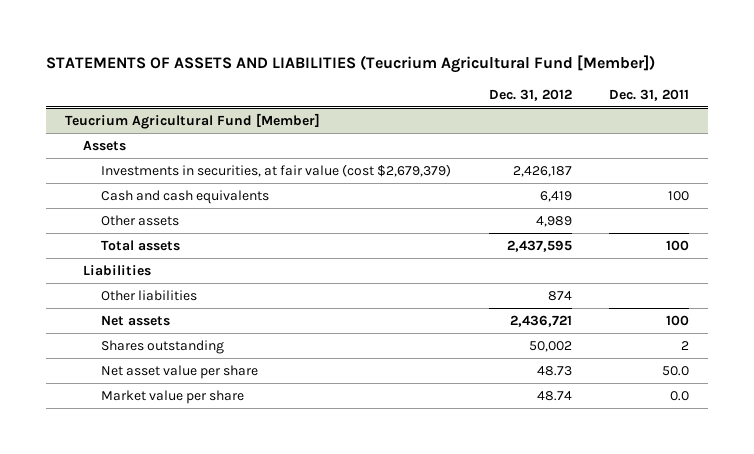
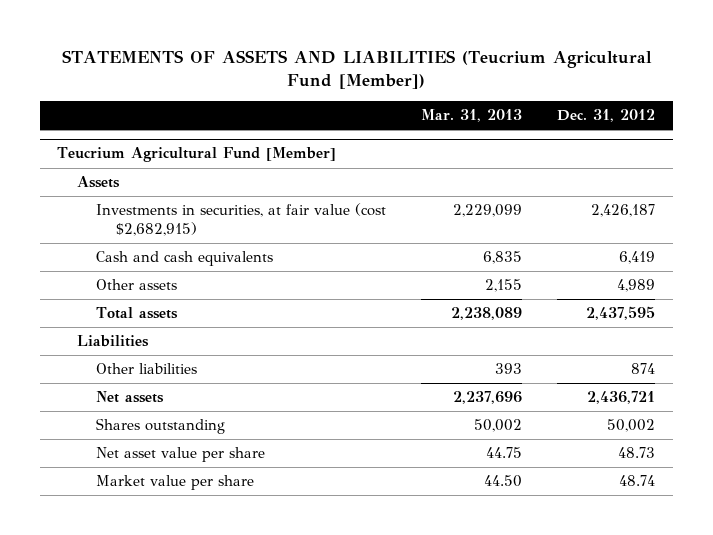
- | Dec. 31, 2012 | Dec. 31, 2011
+ | Mar. 31, 2013 | Dec. 31, 2012
@ Teucrium Agricultural Fund [Member]
- Investments in securities, at fair value (cost $2,679,379) | 2,426,187 |
+ Investments in securities, at fair value (cost $2,682,915) | 2,229,099 | 2,426,187

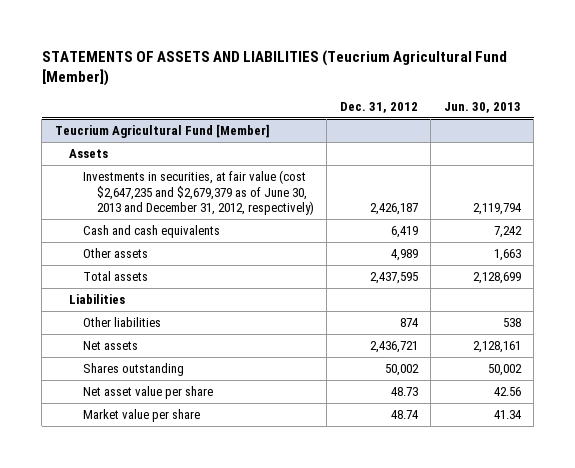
- | Mar. 31, 2013 | Dec. 31, 2012
+ | Dec. 31, 2012 | Jun. 30, 2013
@ Teucrium Agricultural Fund [Member]
- Investments in securities, at fair value (cost $2,682,915) | 2,229,099 | 2,426,187
+ Investments in securities, at fair value (cost $2,647,235 and $2,679,379 as of June 30, 2013 and December 31, 2012, respectively) | 2,426,187 | 2,119,794

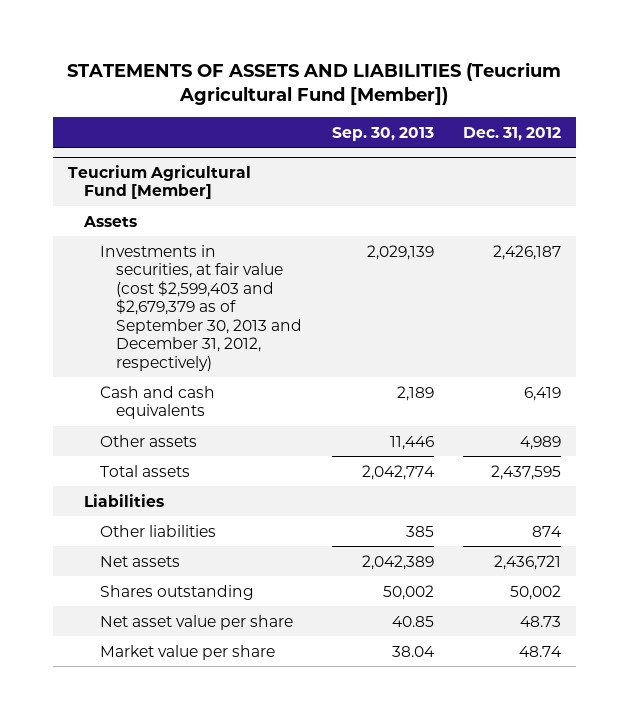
- | Dec. 31, 2012 | Jun. 30, 2013
+ | Sep. 30, 2013 | Dec. 31, 2012
@ Teucrium Agricultural Fund [Member]
- Investments in securities, at fair value (cost $2,647,235 and $2,679,379 as of June 30, 2013 and December 31, 2012, respectively) | 2,426,187 | 2,119,794
+ Investments in securities, at fair value (cost $2,599,403 and $2,679,379 as of September 30, 2013 and December 31, 2012, respectively) | 2,029,139 | 2,426,187

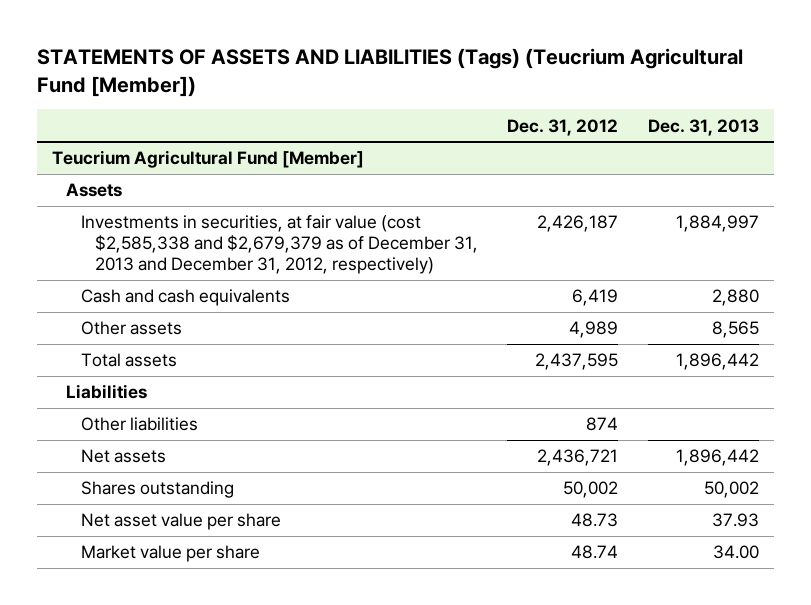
- STATEMENTS OF ASSETS AND LIABILITIES (Teucrium Agricultural Fund [Member])
+ STATEMENTS OF ASSETS AND LIABILITIES (Tags) (Teucrium Agricultural Fund [Member])
- | Sep. 30, 2013 | Dec. 31, 2012
+ | Dec. 31, 2012 | Dec. 31, 2013
@ Teucrium Agricultural Fund [Member]
- Investments in securities, at fair value (cost $2,599,403 and $2,679,379 as of September 30, 2013 and December 31, 2012, respectively) | 2,029,139 | 2,426,187
+ Investments in securities, at fair value (cost $2,585,338 and $2,679,379 as of December 31, 2013 and December 31, 2012, respectively) | 2,426,187 | 1,884,997

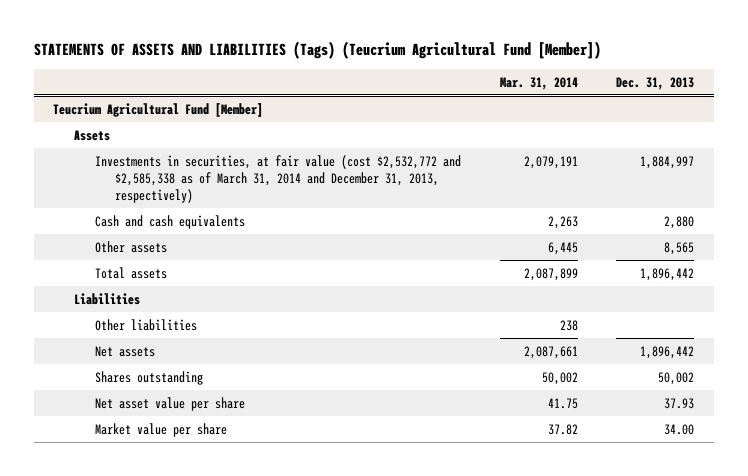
- | Dec. 31, 2012 | Dec. 31, 2013
+ | Mar. 31, 2014 | Dec. 31, 2013
@ Teucrium Agricultural Fund [Member]
- Investments in securities, at fair value (cost $2,585,338 and $2,679,379 as of December 31, 2013 and December 31, 2012, respectively) | 2,426,187 | 1,884,997
+ Investments in securities, at fair value (cost $2,532,772 and $2,585,338 as of March 31, 2014 and December 31, 2013, respectively) | 2,079,191 | 1,884,997

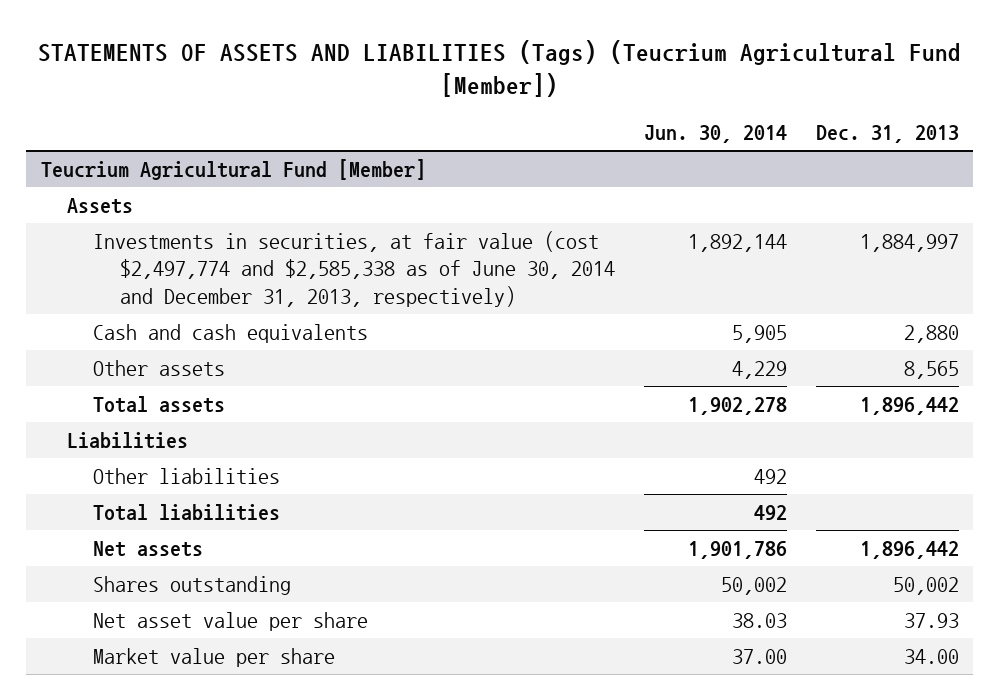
- | Mar. 31, 2014 | Dec. 31, 2013
+ | Jun. 30, 2014 | Dec. 31, 2013
@ Teucrium Agricultural Fund [Member]
- Investments in securities, at fair value (cost $2,532,772 and $2,585,338 as of March 31, 2014 and December 31, 2013, respectively) | 2,079,191 | 1,884,997
+ Investments in securities, at fair value (cost $2,497,774 and $2,585,338 as of June 30, 2014 and December 31, 2013, respectively) | 1,892,144 | 1,884,997
+ Total liabilities | 492 |

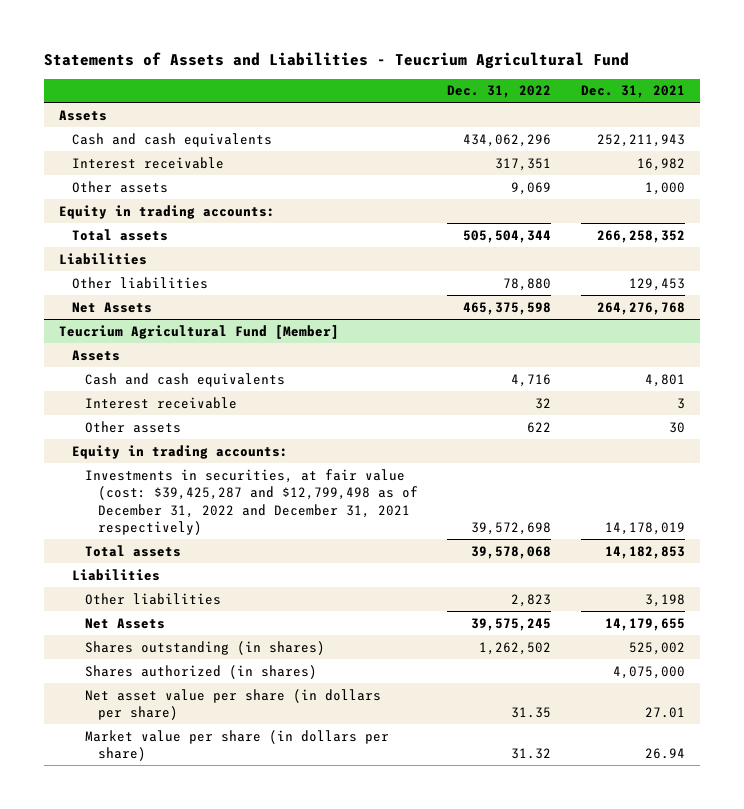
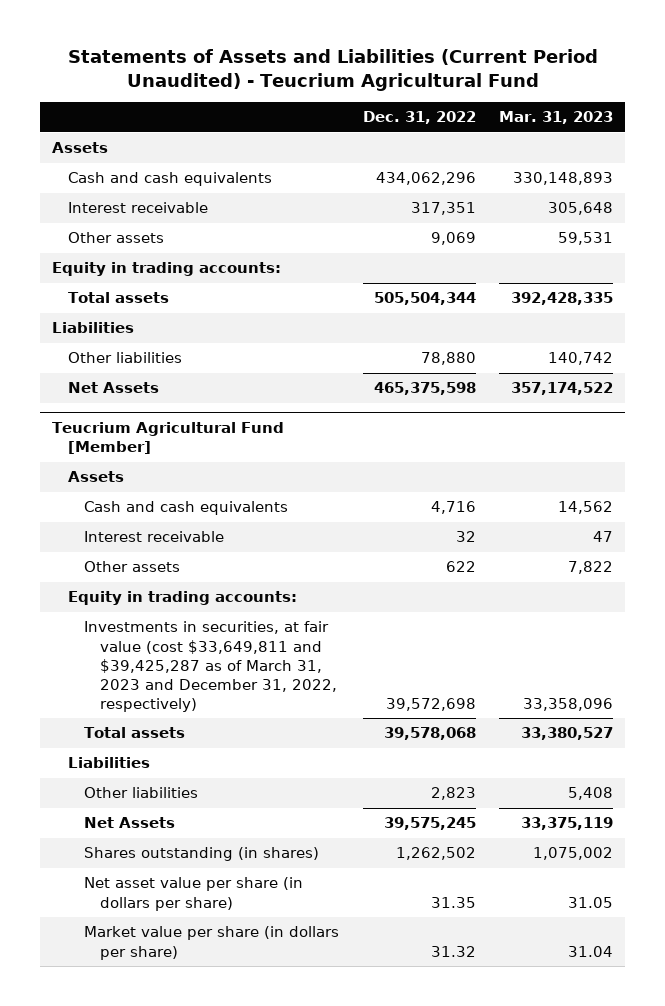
- Statements of Assets and Liabilities - Teucrium Agricultural Fund
+ Statements of Assets and Liabilities (Current Period Unaudited) - Teucrium Agricultural Fund
- | Dec. 31, 2022 | Dec. 31, 2021
+ | Dec. 31, 2022 | Mar. 31, 2023
@ Teucrium Agricultural Fund [Member]
- Investments in securities, at fair value (cost: $39,425,287 and $12,799,498 as of December 31, 2022 and December 31, 2021 respectively) | 39,572,698 | 14,178,019
+ Investments in securities, at fair value (cost $33,649,811 and $39,425,287 as of March 31, 2023 and December 31, 2022, respectively) | 39,572,698 | 33,358,096
- Shares authorized (in shares) | | 4,075,000

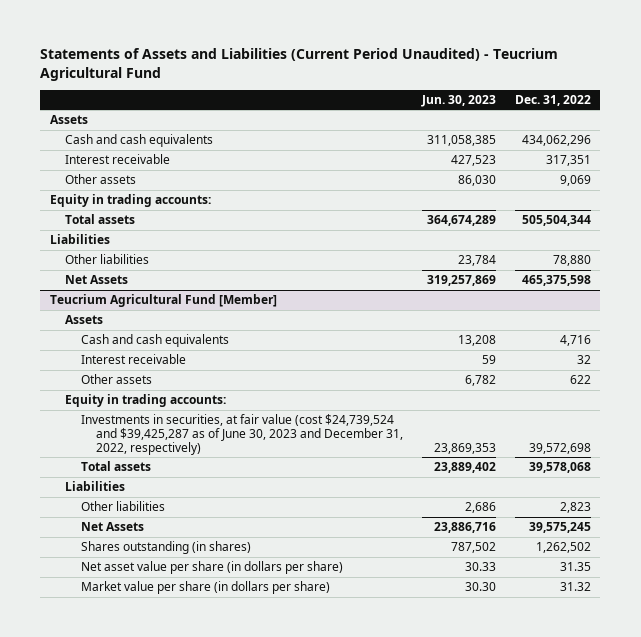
- | Dec. 31, 2022 | Mar. 31, 2023
+ | Jun. 30, 2023 | Dec. 31, 2022
@ Teucrium Agricultural Fund [Member]
- Investments in securities, at fair value (cost $33,649,811 and $39,425,287 as of March 31, 2023 and December 31, 2022, respectively) | 39,572,698 | 33,358,096
+ Investments in securities, at fair value (cost $24,739,524 and $39,425,287 as of June 30, 2023 and December 31, 2022, respectively) | 23,869,353 | 39,572,698

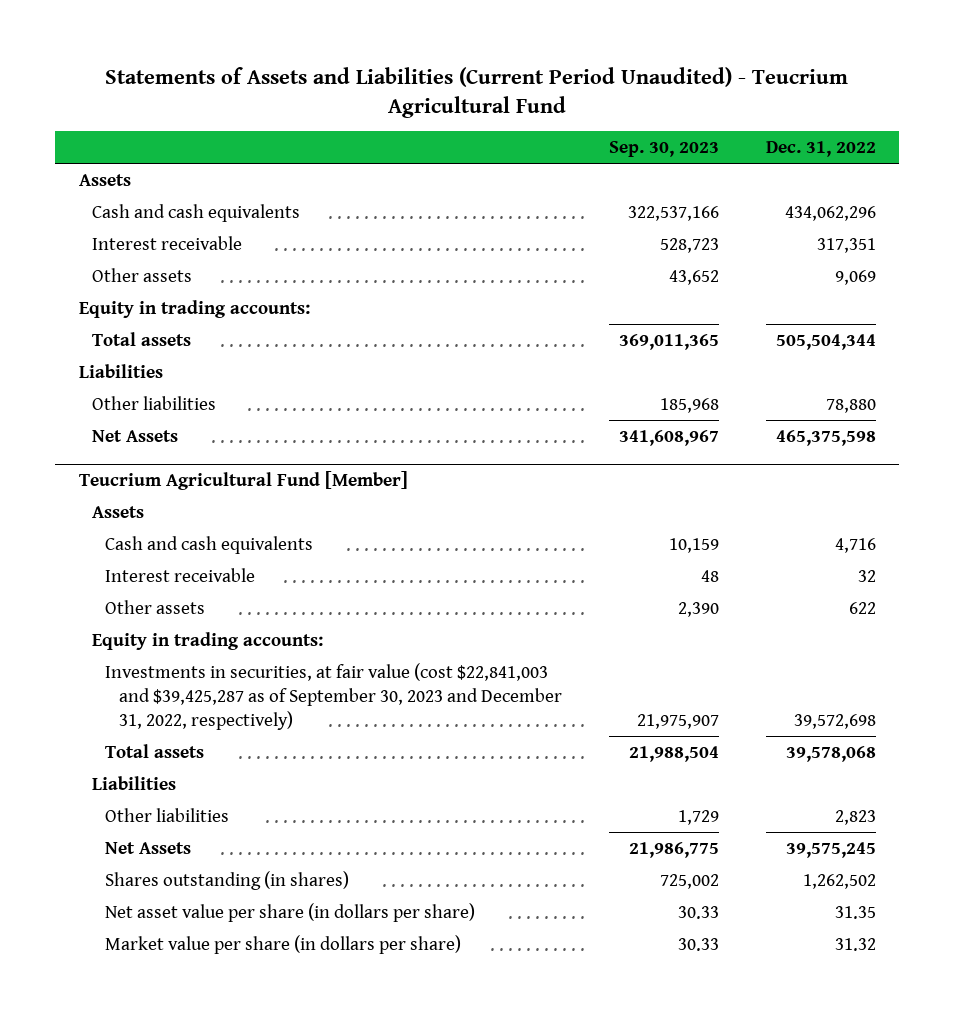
- | Jun. 30, 2023 | Dec. 31, 2022
+ | Sep. 30, 2023 | Dec. 31, 2022
@ Teucrium Agricultural Fund [Member]
- Investments in securities, at fair value (cost $24,739,524 and $39,425,287 as of June 30, 2023 and December 31, 2022, respectively) | 23,869,353 | 39,572,698
+ Investments in securities, at fair value (cost $22,841,003 and $39,425,287 as of September 30, 2023 and December 31, 2022, respectively) | 21,975,907 | 39,572,698

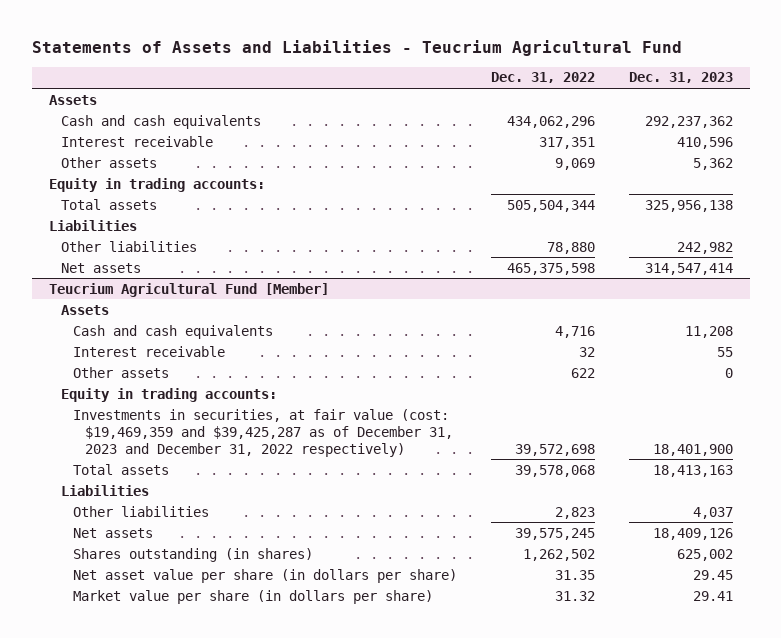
- Statements of Assets and Liabilities (Current Period Unaudited) - Teucrium Agricultural Fund
+ Statements of Assets and Liabilities - Teucrium Agricultural Fund
- | Sep. 30, 2023 | Dec. 31, 2022
+ | Dec. 31, 2022 | Dec. 31, 2023
- Net Assets | 341,608,967 | 465,375,598
+ Net assets | 465,375,598 | 314,547,414
@ Teucrium Agricultural Fund [Member]
- Investments in securities, at fair value (cost $22,841,003 and $39,425,287 as of September 30, 2023 and December 31, 2022, respectively) | 21,975,907 | 39,572,698
+ Investments in securities, at fair value (cost: $19,469,359 and $39,425,287 as of December 31, 2023 and December 31, 2022 respectively) | 39,572,698 | 18,401,900
- Net Assets | 21,986,775 | 39,575,245
+ Net assets | 39,575,245 | 18,409,126

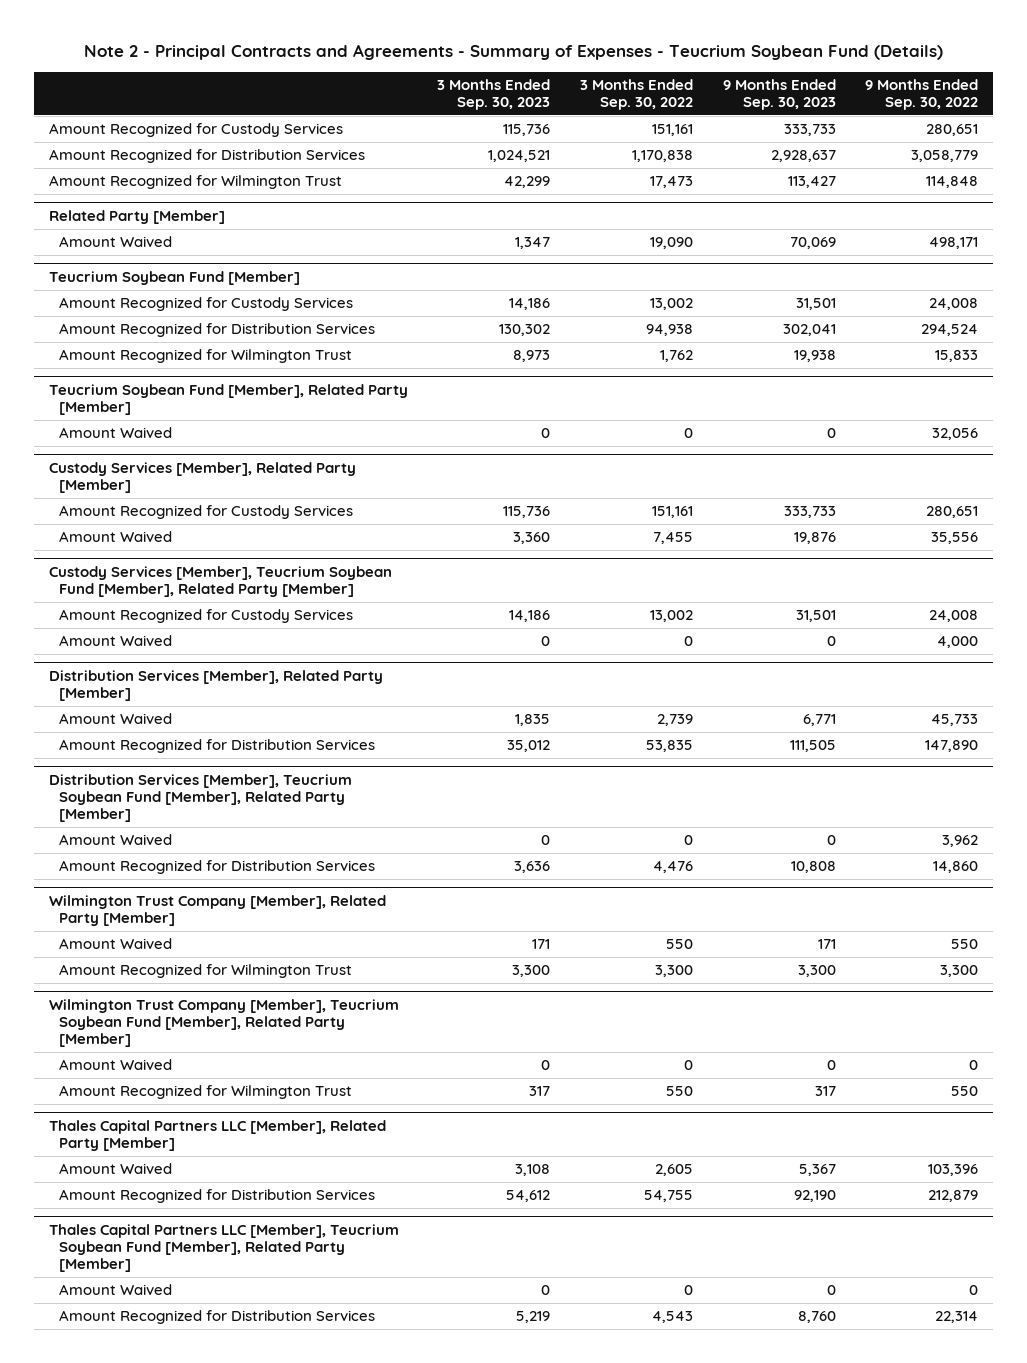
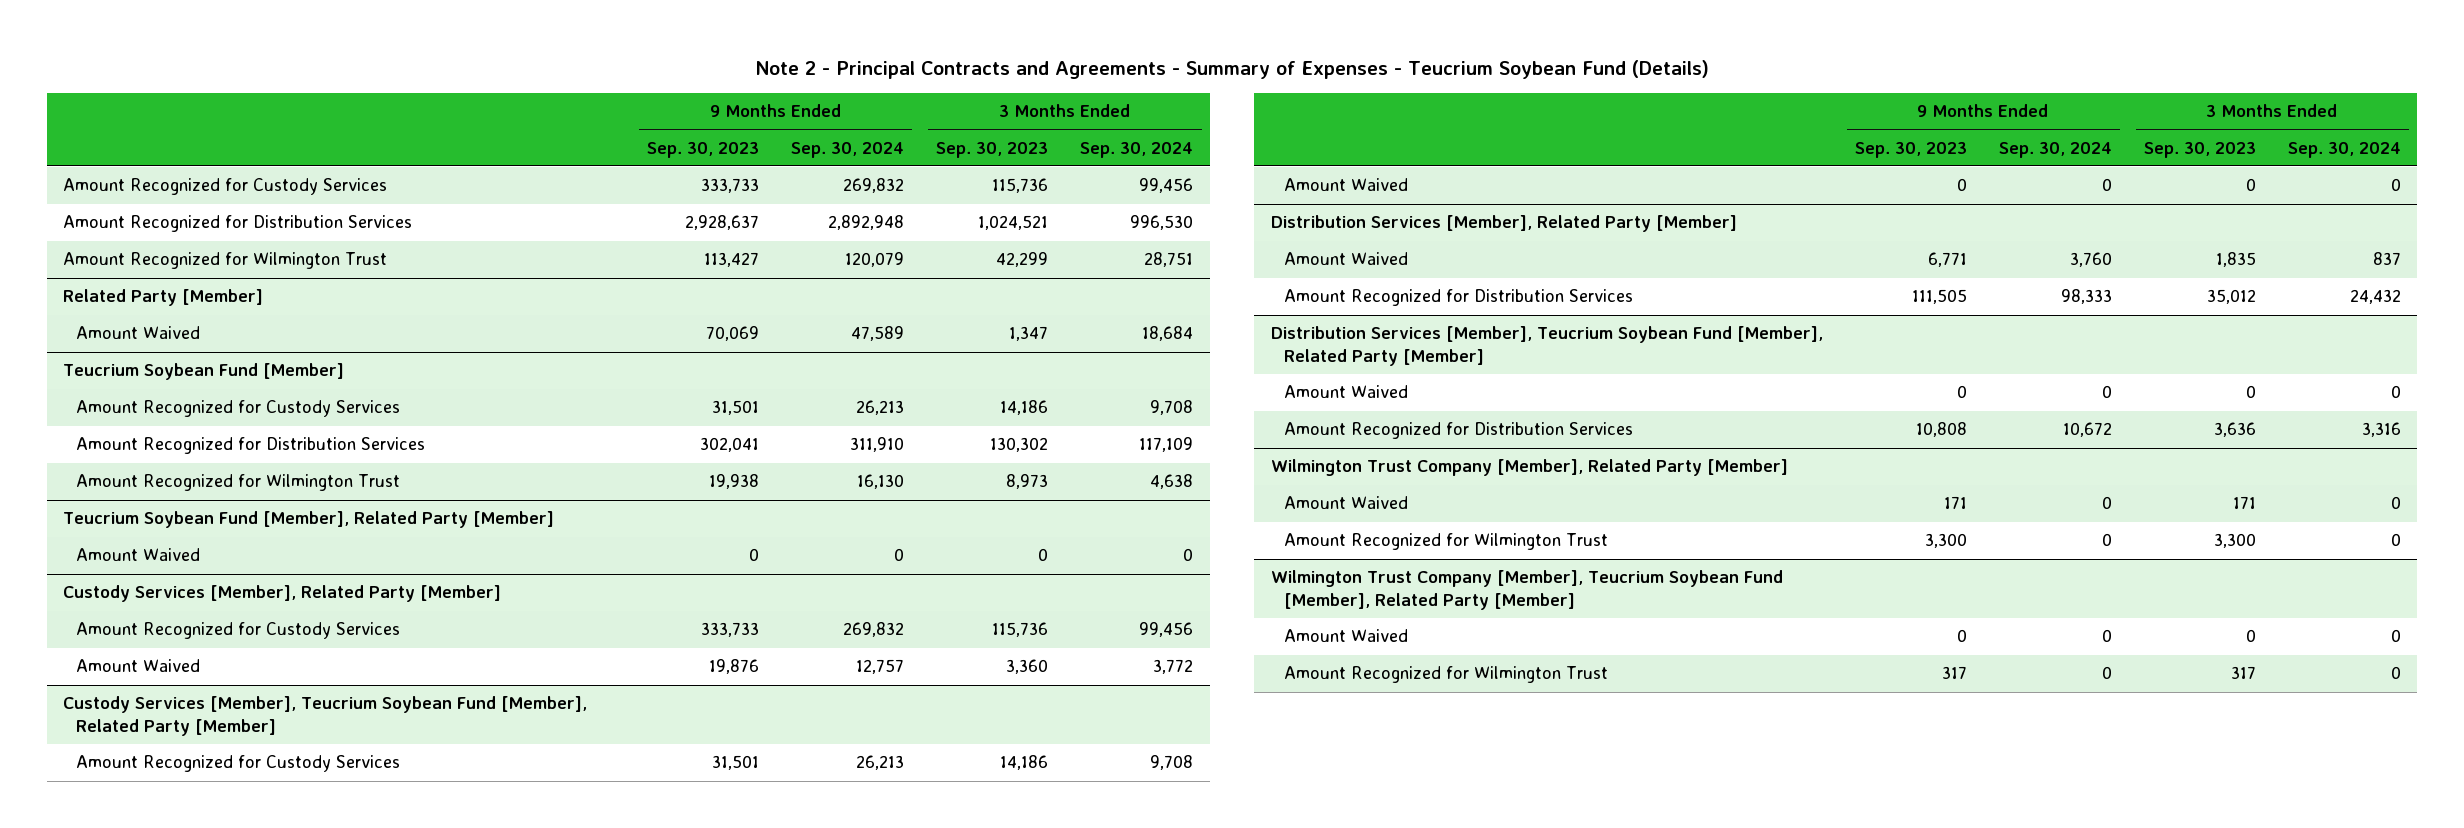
- | 3 Months Ended Sep. 30, 2023 | 3 Months Ended Sep. 30, 2022 | 9 Months Ended Sep. 30, 2023 | 9 Months Ended Sep. 30, 2022
+ | 9 Months Ended Sep. 30, 2023 | 9 Months Ended Sep. 30, 2024 | 3 Months Ended Sep. 30, 2023 | 3 Months Ended Sep. 30, 2024
- Thales Capital Partners LLC [Member], Related Party [Member]
- Amount Waived | 3,108 | 2,605 | 5,367 | 103,396
- Amount Recognized for Distribution Services | 54,612 | 54,755 | 92,190 | 212,879
- Thales Capital Partners LLC [Member], Teucrium Soybean Fund [Member], Related Party [Member]
- Amount Waived | 0 | 0 | 0 | 0
- Amount Recognized for Distribution Services | 5,219 | 4,543 | 8,760 | 22,314

